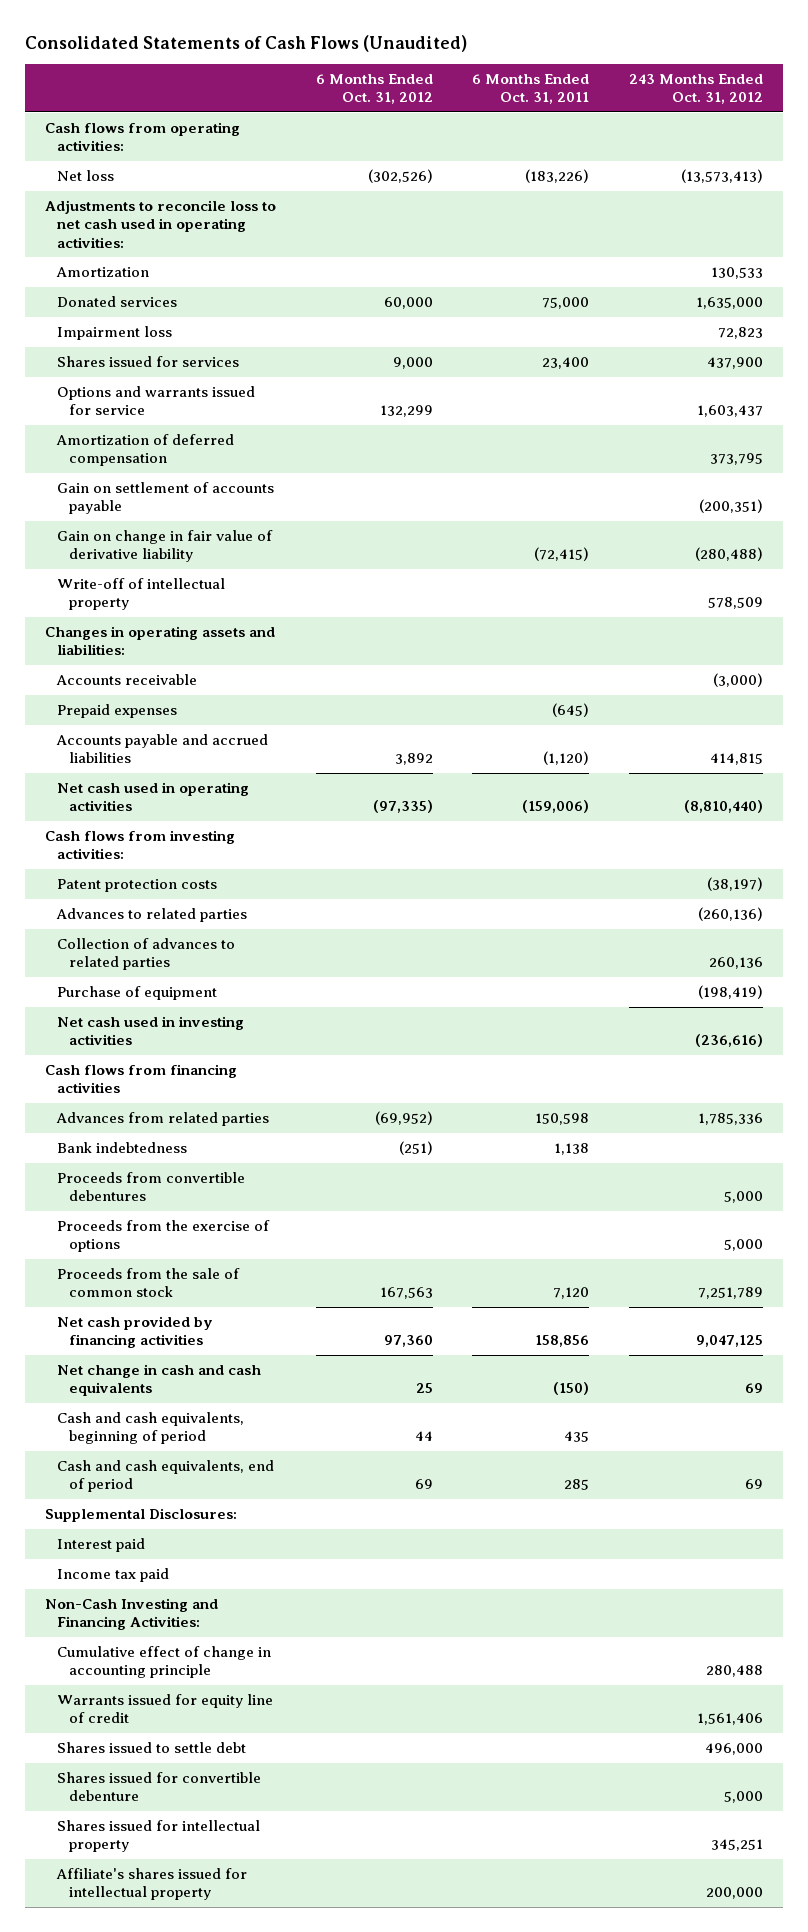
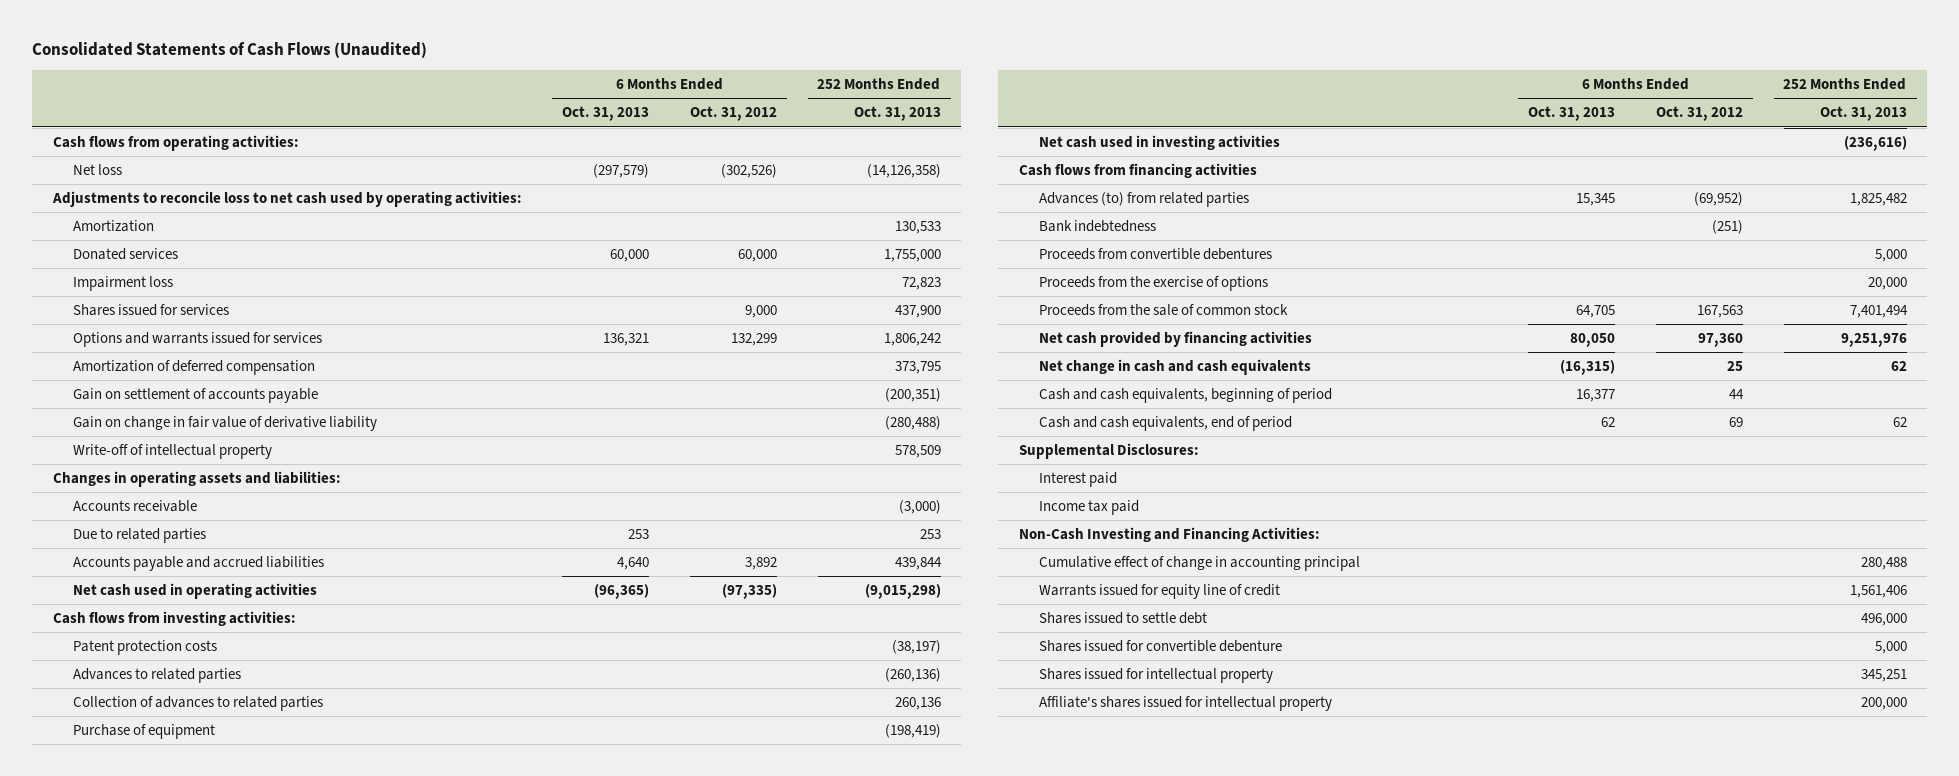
- | 6 Months Ended Oct. 31, 2012 | 6 Months Ended Oct. 31, 2011 | 243 Months Ended Oct. 31, 2012
+ | 6 Months Ended Oct. 31, 2013 | 6 Months Ended Oct. 31, 2012 | 252 Months Ended Oct. 31, 2013
- Adjustments to reconcile loss to net cash used in operating activities:
+ Adjustments to reconcile loss to net cash used by operating activities:
- Options and warrants issued for service | 132,299 | | 1,603,437
+ Options and warrants issued for services | 136,321 | 132,299 | 1,806,242
- Prepaid expenses | | (645) |
+ Due to related parties | 253 | | 253
- Advances from related parties | (69,952) | 150,598 | 1,785,336
+ Advances (to) from related parties | 15,345 | (69,952) | 1,825,482
- Cumulative effect of change in accounting principle | | | 280,488
+ Cumulative effect of change in accounting principal | | | 280,488

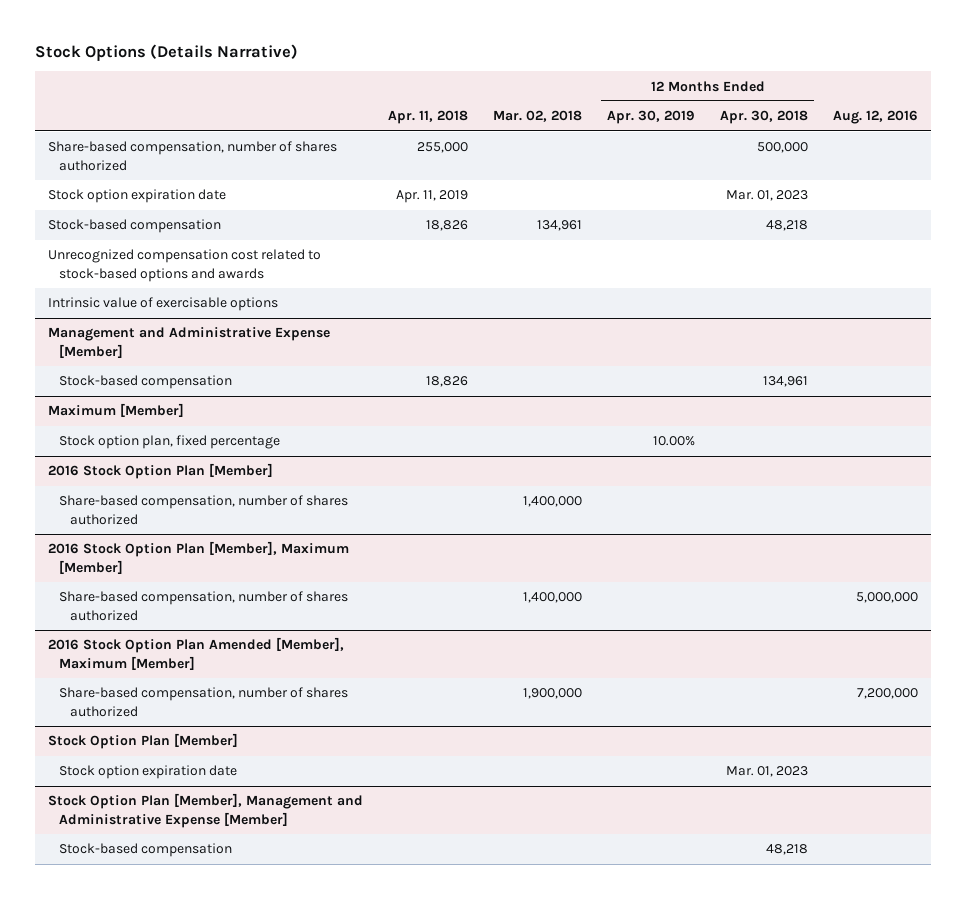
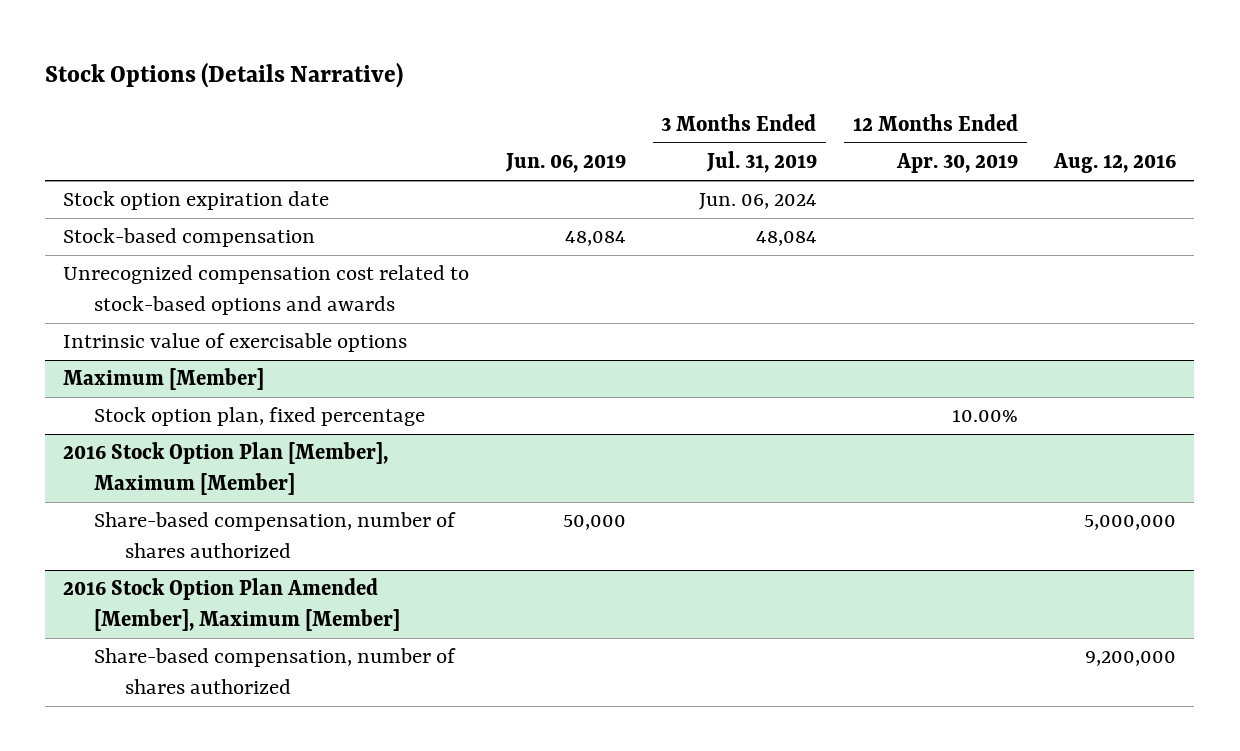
- | Apr. 11, 2018 | Mar. 02, 2018 | 12 Months Ended Apr. 30, 2019 | 12 Months Ended Apr. 30, 2018 | Aug. 12, 2016
+ | Jun. 06, 2019 | 3 Months Ended Jul. 31, 2019 | 12 Months Ended Apr. 30, 2019 | Aug. 12, 2016
- Share-based compensation, number of shares authorized | 255,000 | | | 500,000 |
- Management and Administrative Expense [Member]
- Stock-based compensation | 18,826 | | | 134,961 |
- 2016 Stock Option Plan [Member]
- Share-based compensation, number of shares authorized | | 1,400,000 | | |
@ 2016 Stock Option Plan Amended [Member], Maximum [Member]
- Share-based compensation, number of shares authorized | | 1,900,000 | | | 7,200,000
- Stock Option Plan [Member]
- Stock option expiration date | | | | Mar. 01, 2023 |
- Stock Option Plan [Member], Management and Administrative Expense [Member]
- Stock-based compensation | | | | 48,218 |
@ 2016 Stock Option Plan Amended [Member], Maximum [Member]
+ Share-based compensation, number of shares authorized | | | | 9,200,000

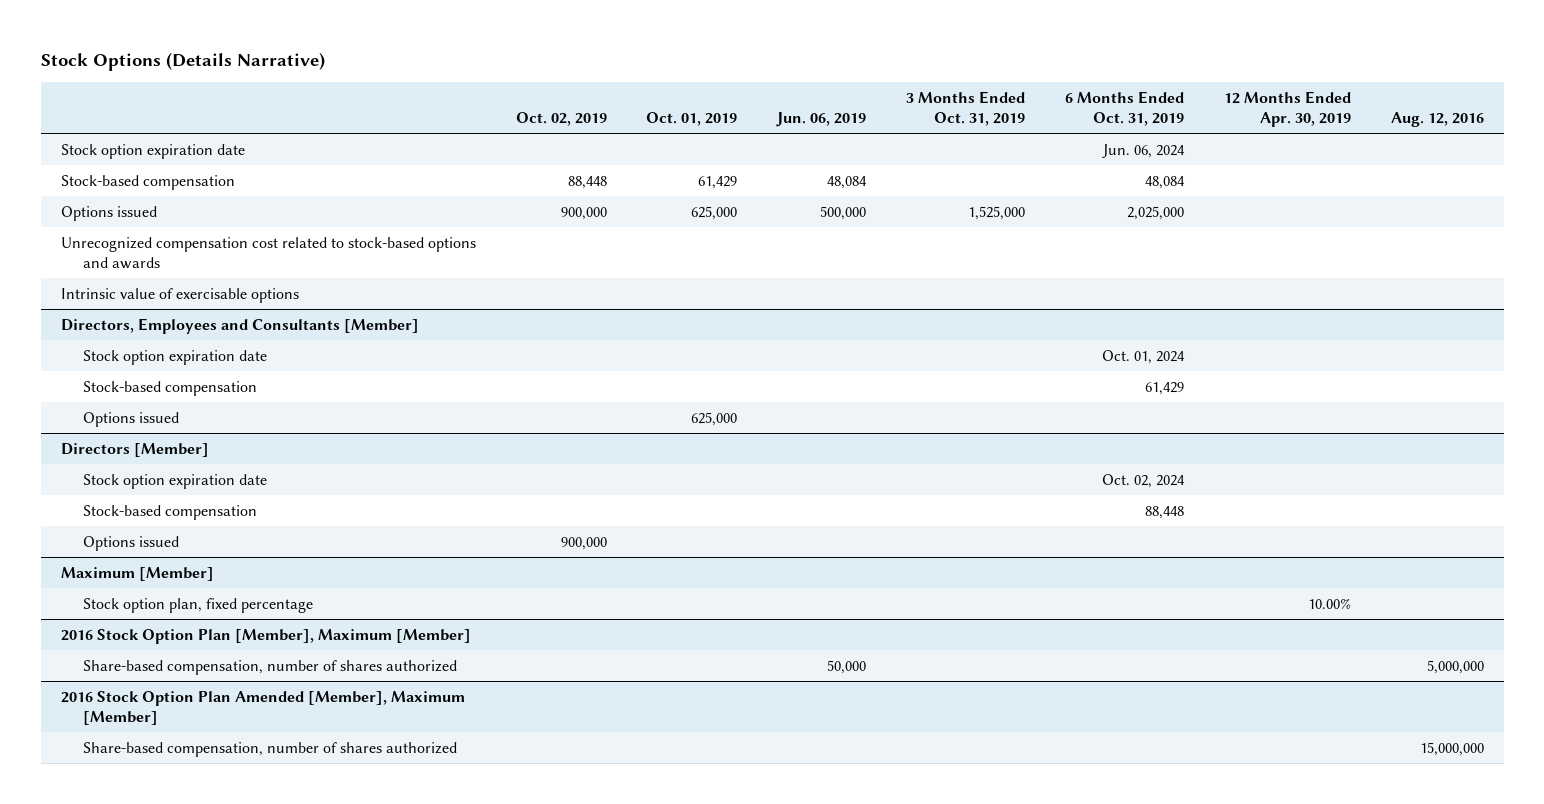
- | Jun. 06, 2019 | 3 Months Ended Jul. 31, 2019 | 12 Months Ended Apr. 30, 2019 | Aug. 12, 2016
+ | Oct. 02, 2019 | Oct. 01, 2019 | Jun. 06, 2019 | 3 Months Ended Oct. 31, 2019 | 6 Months Ended Oct. 31, 2019 | 12 Months Ended Apr. 30, 2019 | Aug. 12, 2016
+ Options issued | 900,000 | 625,000 | 500,000 | 1,525,000 | 2,025,000 | |
+ Directors, Employees and Consultants [Member]
+ Stock option expiration date | | | | | Oct. 01, 2024 | |
+ Stock-based compensation | | | | | 61,429 | |
+ Options issued | | 625,000 | | | | |
+ Directors [Member]
+ Stock option expiration date | | | | | Oct. 02, 2024 | |
+ Stock-based compensation | | | | | 88,448 | |
+ Options issued | 900,000 | | | | | |
@ 2016 Stock Option Plan Amended [Member], Maximum [Member]
- Share-based compensation, number of shares authorized | | | | 9,200,000
+ Share-based compensation, number of shares authorized | | | | | | | 15,000,000

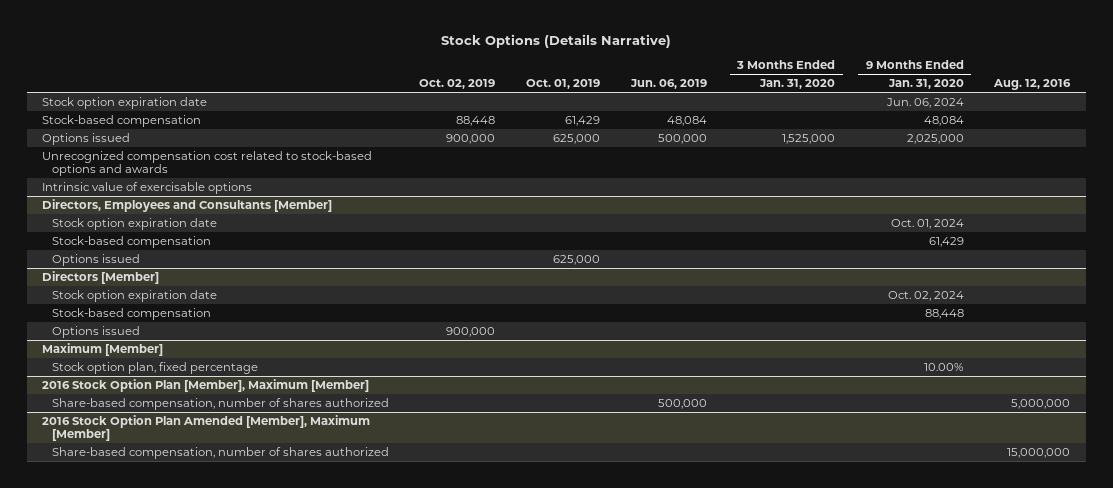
- | Oct. 02, 2019 | Oct. 01, 2019 | Jun. 06, 2019 | 3 Months Ended Oct. 31, 2019 | 6 Months Ended Oct. 31, 2019 | 12 Months Ended Apr. 30, 2019 | Aug. 12, 2016
+ | Oct. 02, 2019 | Oct. 01, 2019 | Jun. 06, 2019 | 3 Months Ended Jan. 31, 2020 | 9 Months Ended Jan. 31, 2020 | Aug. 12, 2016
@ 2016 Stock Option Plan [Member], Maximum [Member]
- Share-based compensation, number of shares authorized | | | 50,000 | | | | 5,000,000
+ Share-based compensation, number of shares authorized | | | 500,000 | | | 5,000,000

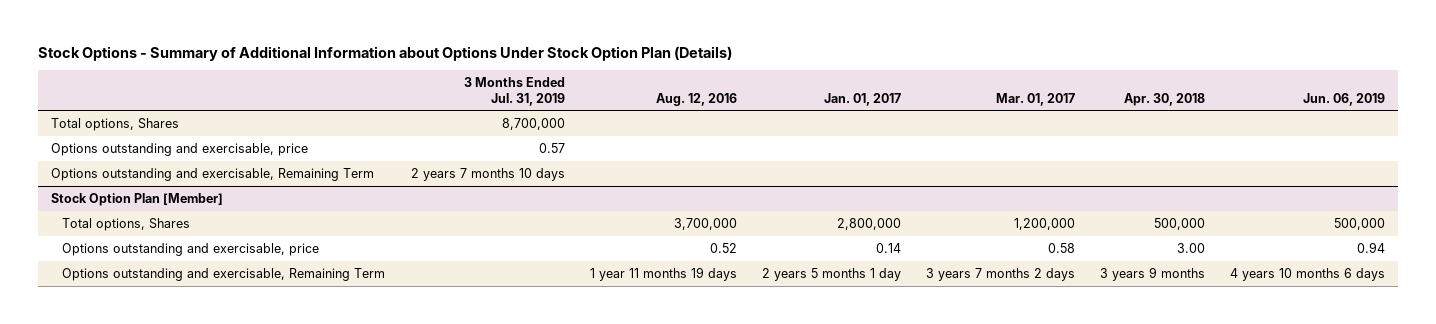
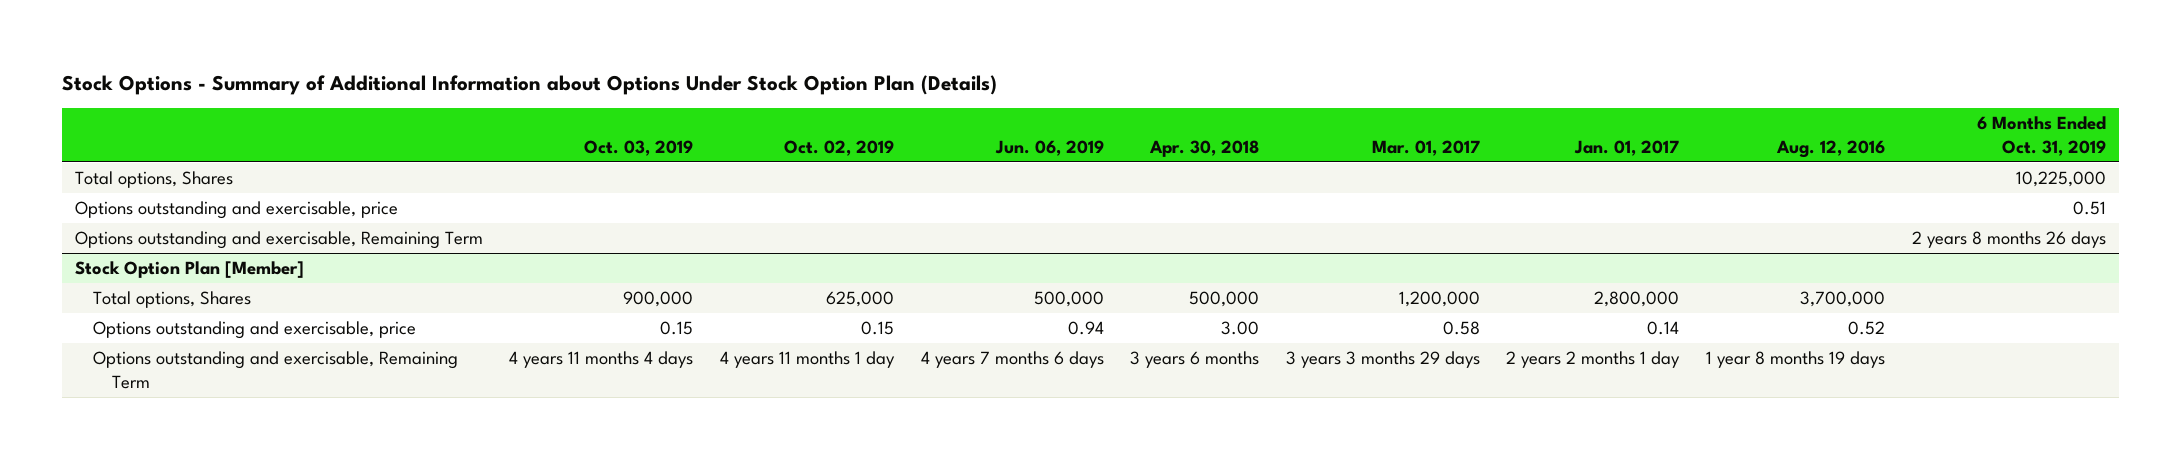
- | 3 Months Ended Jul. 31, 2019 | Aug. 12, 2016 | Jan. 01, 2017 | Mar. 01, 2017 | Apr. 30, 2018 | Jun. 06, 2019
+ | Oct. 03, 2019 | Oct. 02, 2019 | Jun. 06, 2019 | Apr. 30, 2018 | Mar. 01, 2017 | Jan. 01, 2017 | Aug. 12, 2016 | 6 Months Ended Oct. 31, 2019
@ Stock Option Plan [Member]
- Options outstanding and exercisable, Remaining Term | | 1 year 11 months 19 days | 2 years 5 months 1 day | 3 years 7 months 2 days | 3 years 9 months | 4 years 10 months 6 days
+ Options outstanding and exercisable, Remaining Term | 4 years 11 months 4 days | 4 years 11 months 1 day | 4 years 7 months 6 days | 3 years 6 months | 3 years 3 months 29 days | 2 years 2 months 1 day | 1 year 8 months 19 days |

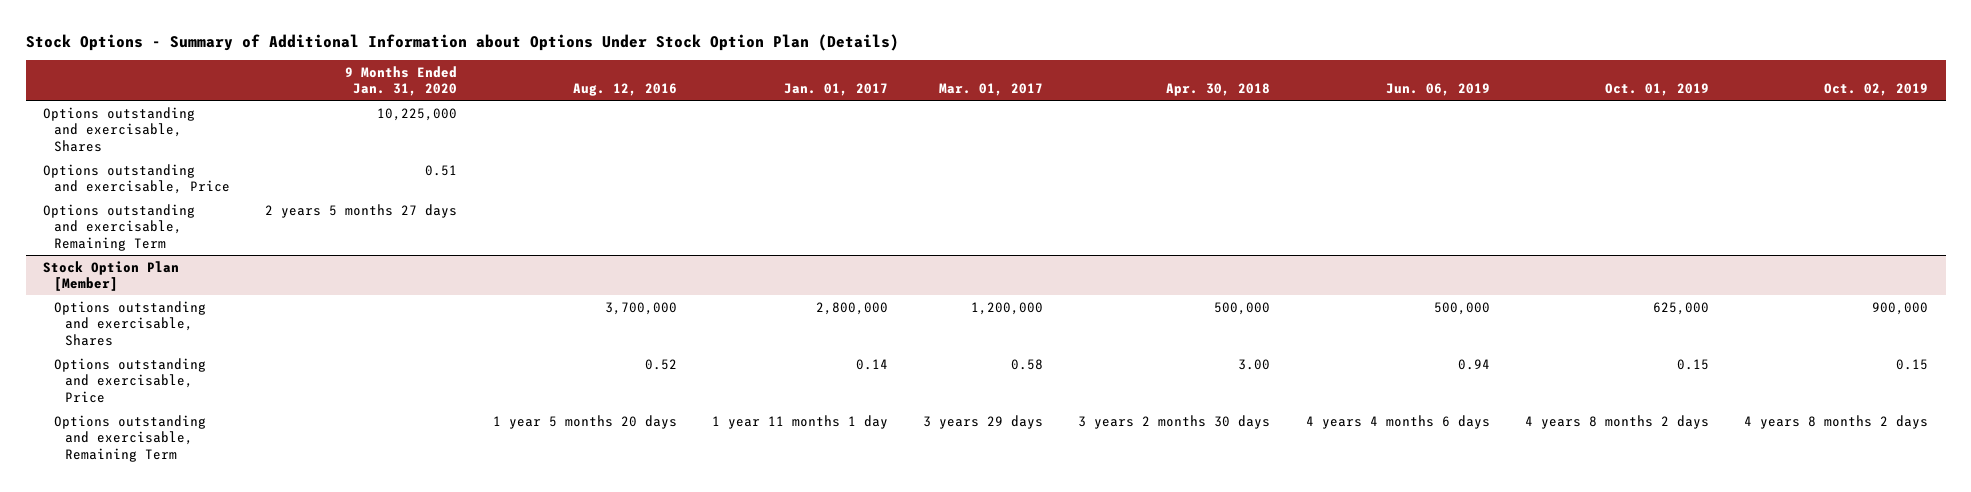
- | Oct. 03, 2019 | Oct. 02, 2019 | Jun. 06, 2019 | Apr. 30, 2018 | Mar. 01, 2017 | Jan. 01, 2017 | Aug. 12, 2016 | 6 Months Ended Oct. 31, 2019
+ | 9 Months Ended Jan. 31, 2020 | Aug. 12, 2016 | Jan. 01, 2017 | Mar. 01, 2017 | Apr. 30, 2018 | Jun. 06, 2019 | Oct. 01, 2019 | Oct. 02, 2019
- Total options, Shares | | | | | | | | 10,225,000
- Options outstanding and exercisable, price | | | | | | | | 0.51
+ Options outstanding and exercisable, Shares | 10,225,000 | | | | | | |
+ Options outstanding and exercisable, Price | 0.51 | | | | | | |
@ Stock Option Plan [Member]
- Total options, Shares | 900,000 | 625,000 | 500,000 | 500,000 | 1,200,000 | 2,800,000 | 3,700,000 |
- Options outstanding and exercisable, price | 0.15 | 0.15 | 0.94 | 3.00 | 0.58 | 0.14 | 0.52 |
- Options outstanding and exercisable, Remaining Term | 4 years 11 months 4 days | 4 years 11 months 1 day | 4 years 7 months 6 days | 3 years 6 months | 3 years 3 months 29 days | 2 years 2 months 1 day | 1 year 8 months 19 days |
+ Options outstanding and exercisable, Shares | | 3,700,000 | 2,800,000 | 1,200,000 | 500,000 | 500,000 | 625,000 | 900,000
+ Options outstanding and exercisable, Price | | 0.52 | 0.14 | 0.58 | 3.00 | 0.94 | 0.15 | 0.15
+ Options outstanding and exercisable, Remaining Term | | 1 year 5 months 20 days | 1 year 11 months 1 day | 3 years 29 days | 3 years 2 months 30 days | 4 years 4 months 6 days | 4 years 8 months 2 days | 4 years 8 months 2 days

